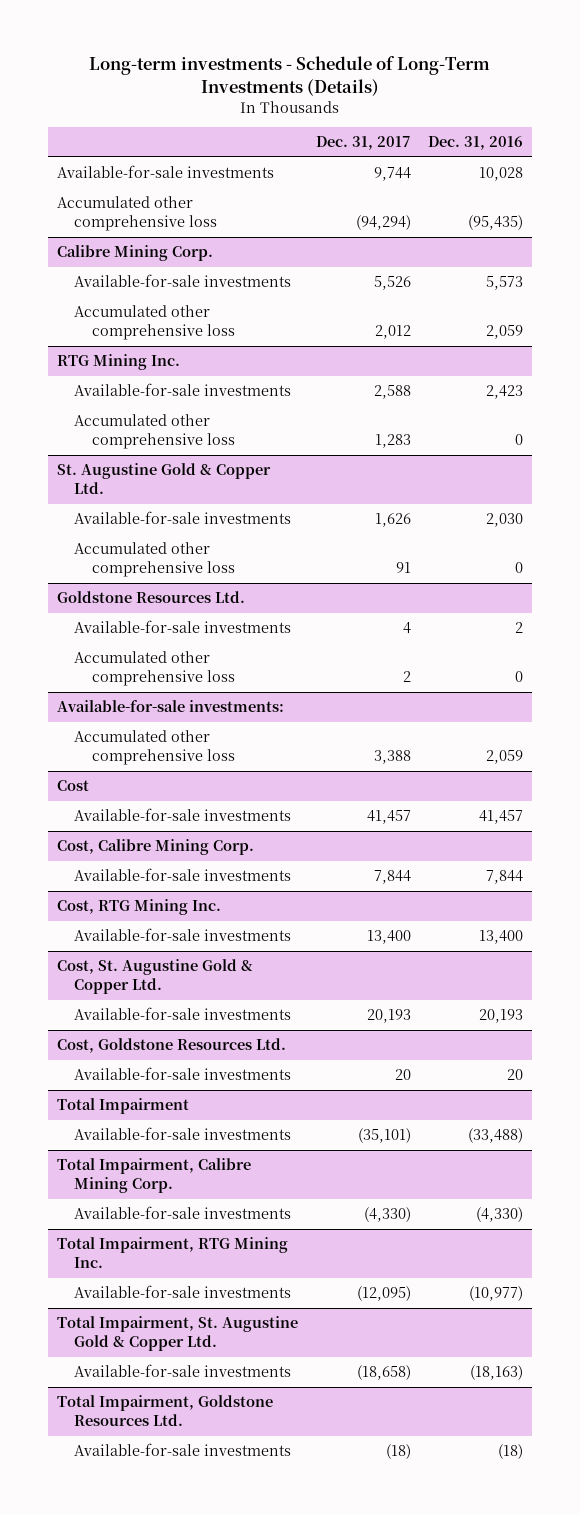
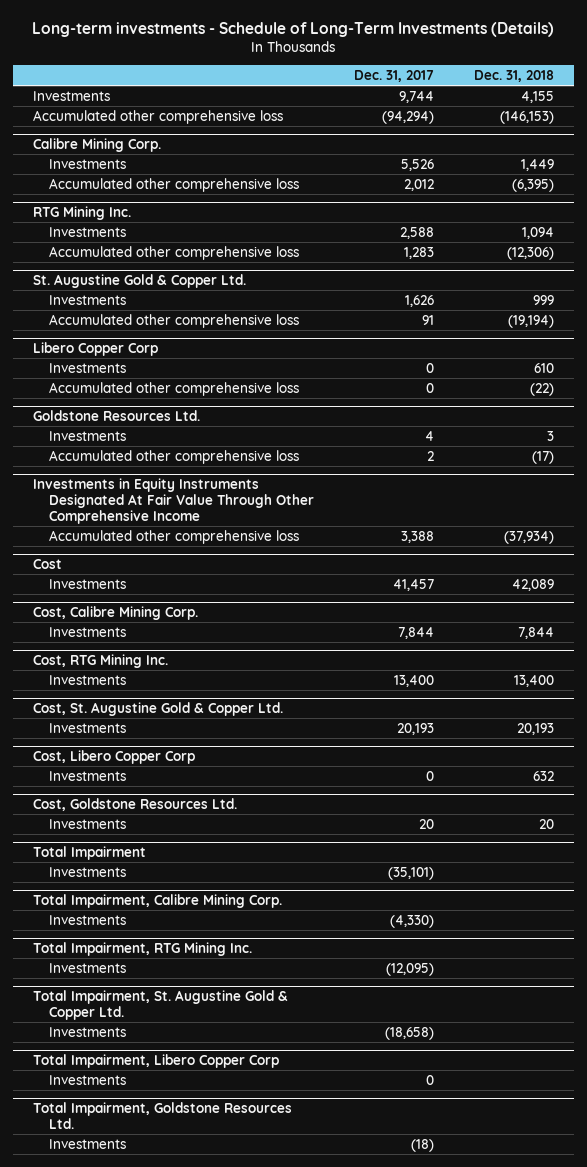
- | Dec. 31, 2017 | Dec. 31, 2016
+ | Dec. 31, 2017 | Dec. 31, 2018
- Available-for-sale investments | 9,744 | 10,028
+ Investments | 9,744 | 4,155
@ Calibre Mining Corp.
- Available-for-sale investments | 5,526 | 5,573
+ Investments | 5,526 | 1,449
@ RTG Mining Inc.
- Available-for-sale investments | 2,588 | 2,423
+ Investments | 2,588 | 1,094
@ St. Augustine Gold & Copper Ltd.
- Available-for-sale investments | 1,626 | 2,030
+ Investments | 1,626 | 999
+ Libero Copper Corp
+ Investments | 0 | 610
+ Accumulated other comprehensive loss | 0 | (22)
@ Goldstone Resources Ltd.
- Available-for-sale investments | 4 | 2
+ Investments | 4 | 3
- Available-for-sale investments:
+ Investments in Equity Instruments Designated At Fair Value Through Other Comprehensive Income
@ Cost
- Available-for-sale investments | 41,457 | 41,457
+ Investments | 41,457 | 42,089
@ Cost, Calibre Mining Corp.
- Available-for-sale investments | 7,844 | 7,844
+ Investments | 7,844 | 7,844
@ Cost, RTG Mining Inc.
- Available-for-sale investments | 13,400 | 13,400
+ Investments | 13,400 | 13,400
@ Cost, St. Augustine Gold & Copper Ltd.
- Available-for-sale investments | 20,193 | 20,193
+ Investments | 20,193 | 20,193
+ Cost, Libero Copper Corp
+ Investments | 0 | 632
@ Cost, Goldstone Resources Ltd.
- Available-for-sale investments | 20 | 20
+ Investments | 20 | 20
@ Total Impairment
- Available-for-sale investments | (35,101) | (33,488)
+ Investments | (35,101) |
@ Total Impairment, Calibre Mining Corp.
- Available-for-sale investments | (4,330) | (4,330)
+ Investments | (4,330) |
@ Total Impairment, RTG Mining Inc.
- Available-for-sale investments | (12,095) | (10,977)
+ Investments | (12,095) |
@ Total Impairment, St. Augustine Gold & Copper Ltd.
- Available-for-sale investments | (18,658) | (18,163)
+ Investments | (18,658) |
+ Total Impairment, Libero Copper Corp
+ Investments | 0 |
@ Total Impairment, Goldstone Resources Ltd.
- Available-for-sale investments | (18) | (18)
+ Investments | (18) |

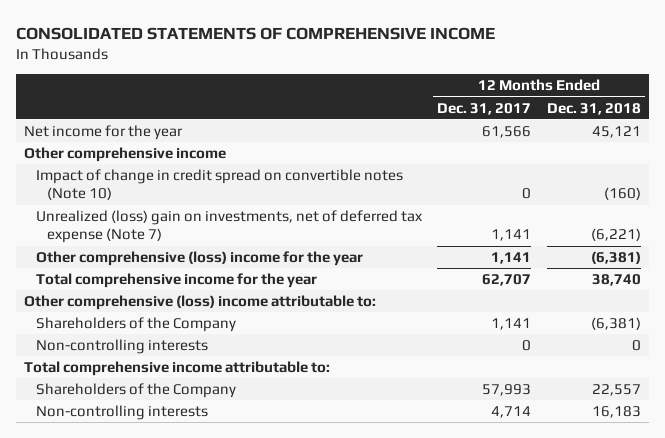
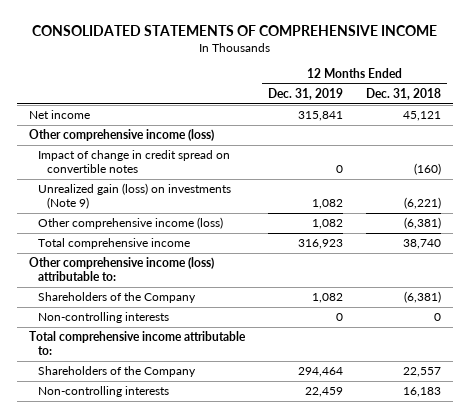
- | 12 Months Ended Dec. 31, 2017 | 12 Months Ended Dec. 31, 2018
+ | 12 Months Ended Dec. 31, 2019 | 12 Months Ended Dec. 31, 2018
- Net income for the year | 61,566 | 45,121
- Other comprehensive income
- Impact of change in credit spread on convertible notes (Note 10) | 0 | (160)
- Unrealized (loss) gain on investments, net of deferred tax expense (Note 7) | 1,141 | (6,221)
- Other comprehensive (loss) income for the year | 1,141 | (6,381)
- Total comprehensive income for the year | 62,707 | 38,740
- Other comprehensive (loss) income attributable to:
+ Net income | 315,841 | 45,121
+ Other comprehensive income (loss)
+ Impact of change in credit spread on convertible notes | 0 | (160)
+ Unrealized gain (loss) on investments (Note 9) | 1,082 | (6,221)
+ Other comprehensive income (loss) | 1,082 | (6,381)
+ Total comprehensive income | 316,923 | 38,740
+ Other comprehensive income (loss) attributable to:

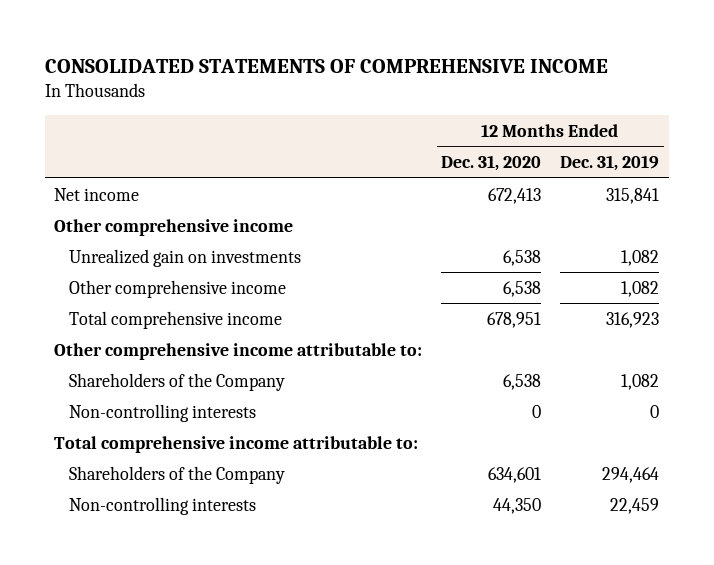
- | 12 Months Ended Dec. 31, 2019 | 12 Months Ended Dec. 31, 2018
+ | 12 Months Ended Dec. 31, 2020 | 12 Months Ended Dec. 31, 2019
- Other comprehensive income (loss)
- Impact of change in credit spread on convertible notes | 0 | (160)
- Unrealized gain (loss) on investments (Note 9) | 1,082 | (6,221)
- Other comprehensive income (loss) | 1,082 | (6,381)
+ Other comprehensive income
+ Unrealized gain on investments | 6,538 | 1,082
+ Other comprehensive income | 6,538 | 1,082
- Other comprehensive income (loss) attributable to:
+ Other comprehensive income attributable to:

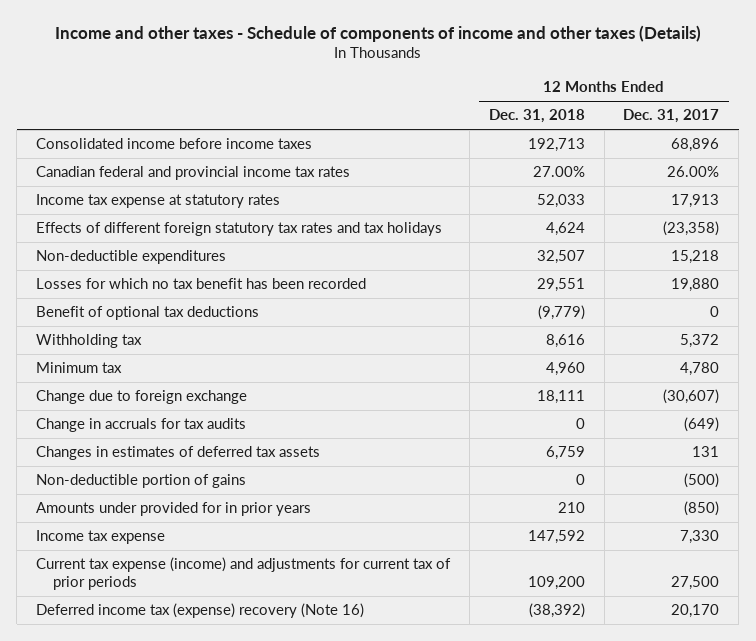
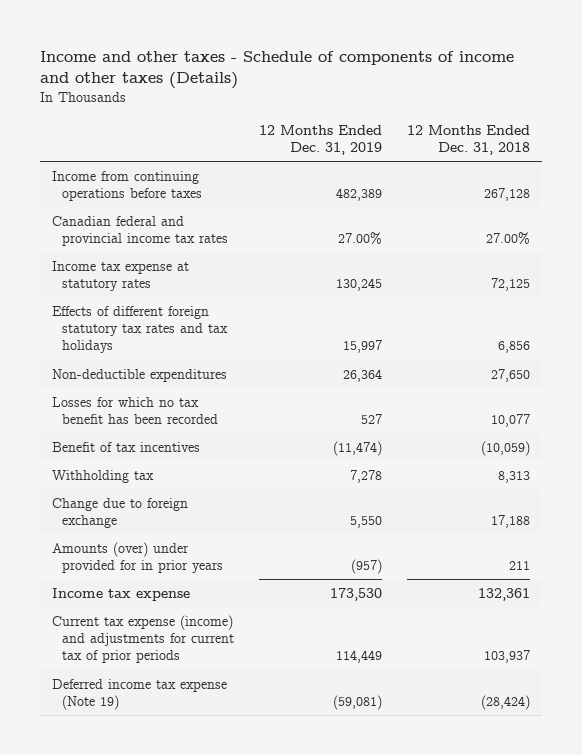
- | 12 Months Ended Dec. 31, 2018 | 12 Months Ended Dec. 31, 2017
+ | 12 Months Ended Dec. 31, 2019 | 12 Months Ended Dec. 31, 2018
- Consolidated income before income taxes | 192,713 | 68,896
+ Income from continuing operations before taxes | 482,389 | 267,128
- Income tax expense at statutory rates | 52,033 | 17,913
- Effects of different foreign statutory tax rates and tax holidays | 4,624 | (23,358)
- Non-deductible expenditures | 32,507 | 15,218
- Losses for which no tax benefit has been recorded | 29,551 | 19,880
- Benefit of optional tax deductions | (9,779) | 0
- Withholding tax | 8,616 | 5,372
- Minimum tax | 4,960 | 4,780
- Change due to foreign exchange | 18,111 | (30,607)
- Change in accruals for tax audits | 0 | (649)
- Changes in estimates of deferred tax assets | 6,759 | 131
- Non-deductible portion of gains | 0 | (500)
- Amounts under provided for in prior years | 210 | (850)
- Income tax expense | 147,592 | 7,330
- Current tax expense (income) and adjustments for current tax of prior periods | 109,200 | 27,500
- Deferred income tax (expense) recovery (Note 16) | (38,392) | 20,170
+ Income tax expense at statutory rates | 130,245 | 72,125
+ Effects of different foreign statutory tax rates and tax holidays | 15,997 | 6,856
+ Non-deductible expenditures | 26,364 | 27,650
+ Losses for which no tax benefit has been recorded | 527 | 10,077
+ Benefit of tax incentives | (11,474) | (10,059)
+ Withholding tax | 7,278 | 8,313
+ Change due to foreign exchange | 5,550 | 17,188
+ Amounts (over) under provided for in prior years | (957) | 211
+ Income tax expense | 173,530 | 132,361
+ Current tax expense (income) and adjustments for current tax of prior periods | 114,449 | 103,937
+ Deferred income tax expense (Note 19) | (59,081) | (28,424)

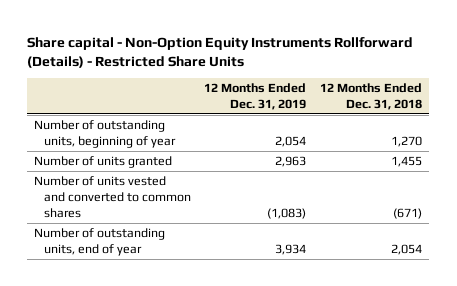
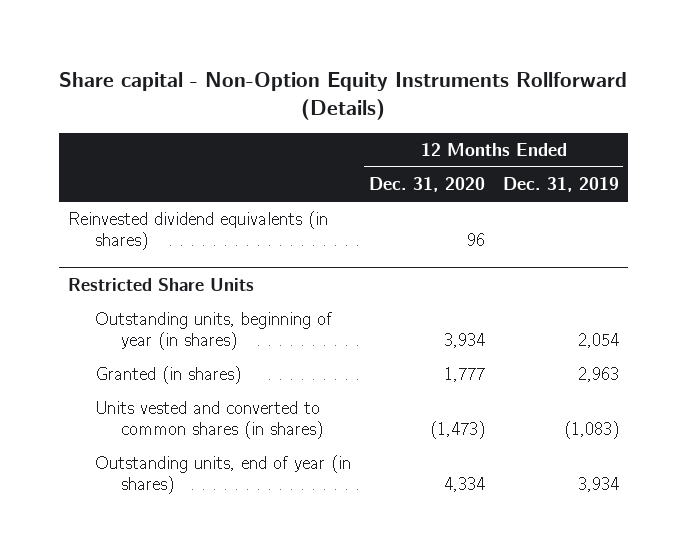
- Share capital - Non-Option Equity Instruments Rollforward (Details) - Restricted Share Units
+ Share capital - Non-Option Equity Instruments Rollforward (Details)
- | 12 Months Ended Dec. 31, 2019 | 12 Months Ended Dec. 31, 2018
+ | 12 Months Ended Dec. 31, 2020 | 12 Months Ended Dec. 31, 2019
- Number of outstanding units, beginning of year | 2,054 | 1,270
- Number of units granted | 2,963 | 1,455
- Number of units vested and converted to common shares | (1,083) | (671)
- Number of outstanding units, end of year | 3,934 | 2,054
+ Reinvested dividend equivalents (in shares) | 96 |
+ Restricted Share Units
+ Outstanding units, beginning of year (in shares) | 3,934 | 2,054
+ Granted (in shares) | 1,777 | 2,963
+ Units vested and converted to common shares (in shares) | (1,473) | (1,083)
+ Outstanding units, end of year (in shares) | 4,334 | 3,934

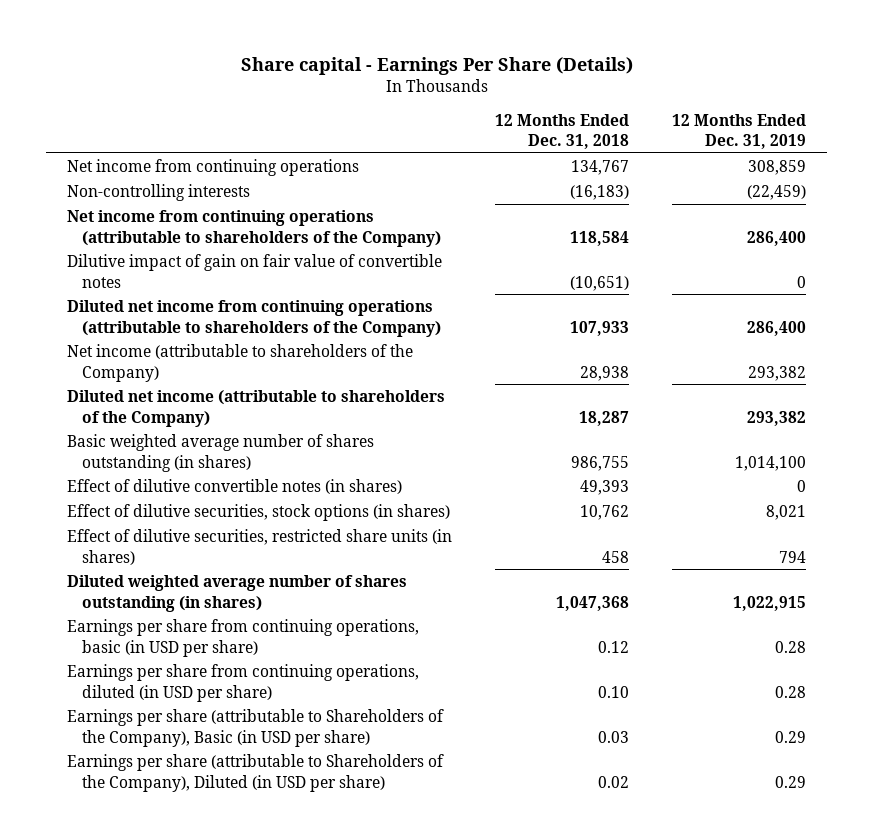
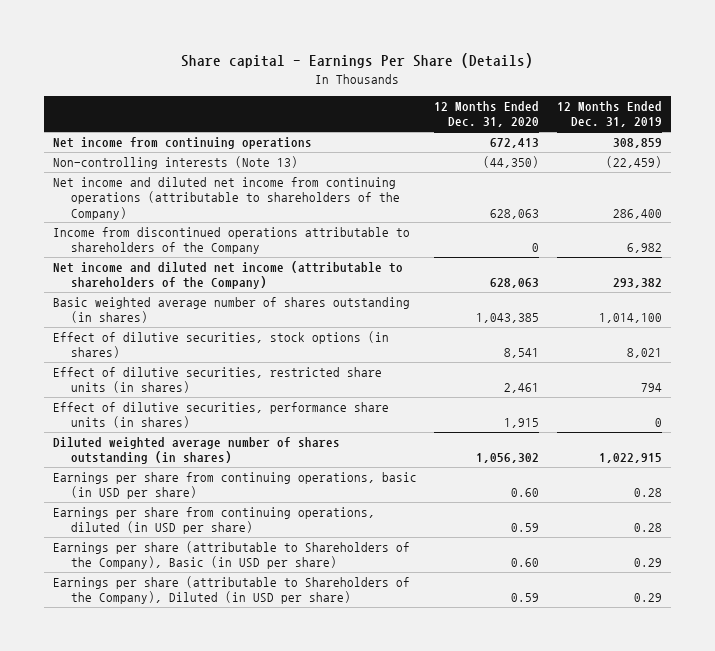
- | 12 Months Ended Dec. 31, 2018 | 12 Months Ended Dec. 31, 2019
+ | 12 Months Ended Dec. 31, 2020 | 12 Months Ended Dec. 31, 2019
- Non-controlling interests | (16,183) | (22,459)
- Net income from continuing operations (attributable to shareholders of the Company) | 118,584 | 286,400
- Dilutive impact of gain on fair value of convertible notes | (10,651) | 0
- Diluted net income from continuing operations (attributable to shareholders of the Company) | 107,933 | 286,400
- Net income (attributable to shareholders of the Company) | 28,938 | 293,382
- Diluted net income (attributable to shareholders of the Company) | 18,287 | 293,382
+ Non-controlling interests (Note 13) | (44,350) | (22,459)
+ Net income and diluted net income from continuing operations (attributable to shareholders of the Company) | 628,063 | 286,400
+ Income from discontinued operations attributable to shareholders of the Company | 0 | 6,982
+ Net income and diluted net income (attributable to shareholders of the Company) | 628,063 | 293,382
- Effect of dilutive convertible notes (in shares) | 49,393 | 0
+ Effect of dilutive securities, performance share units (in shares) | 1,915 | 0

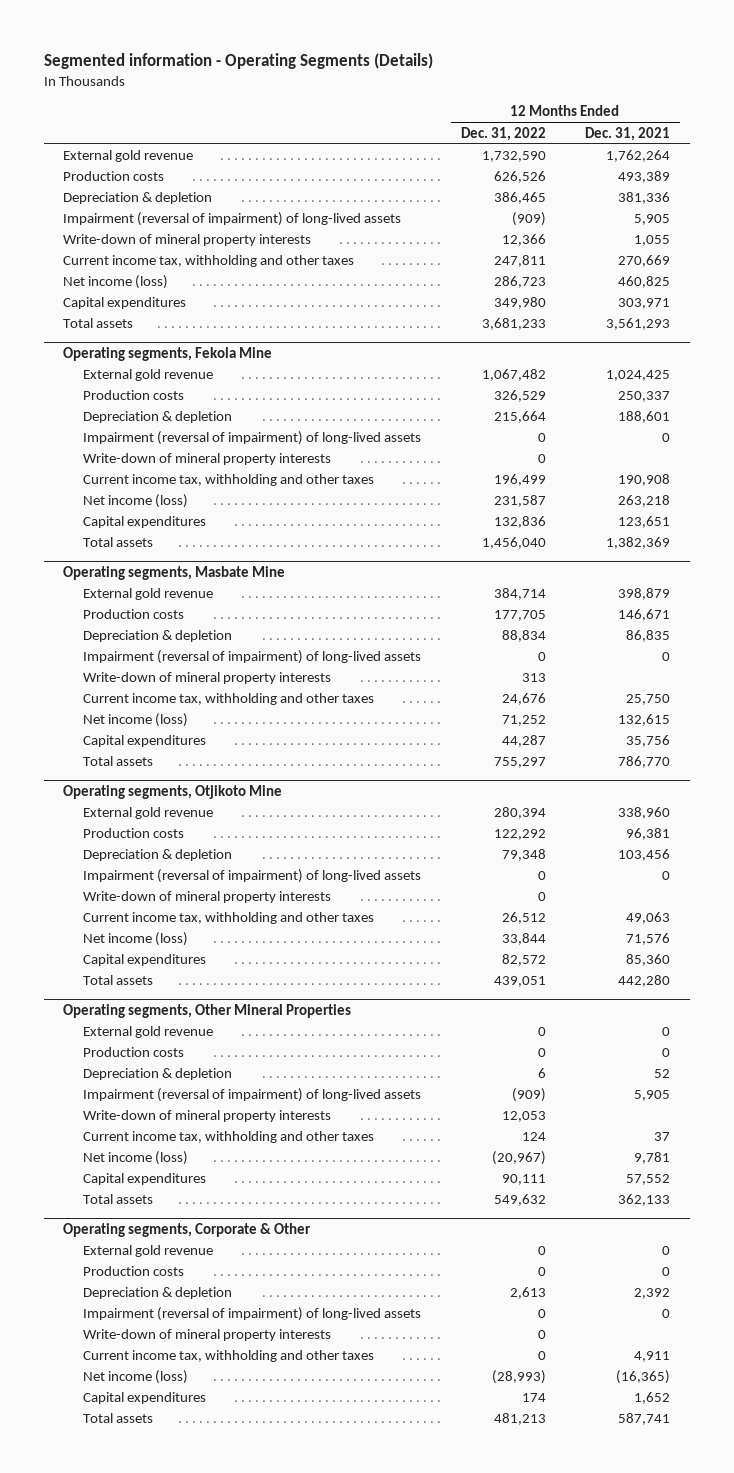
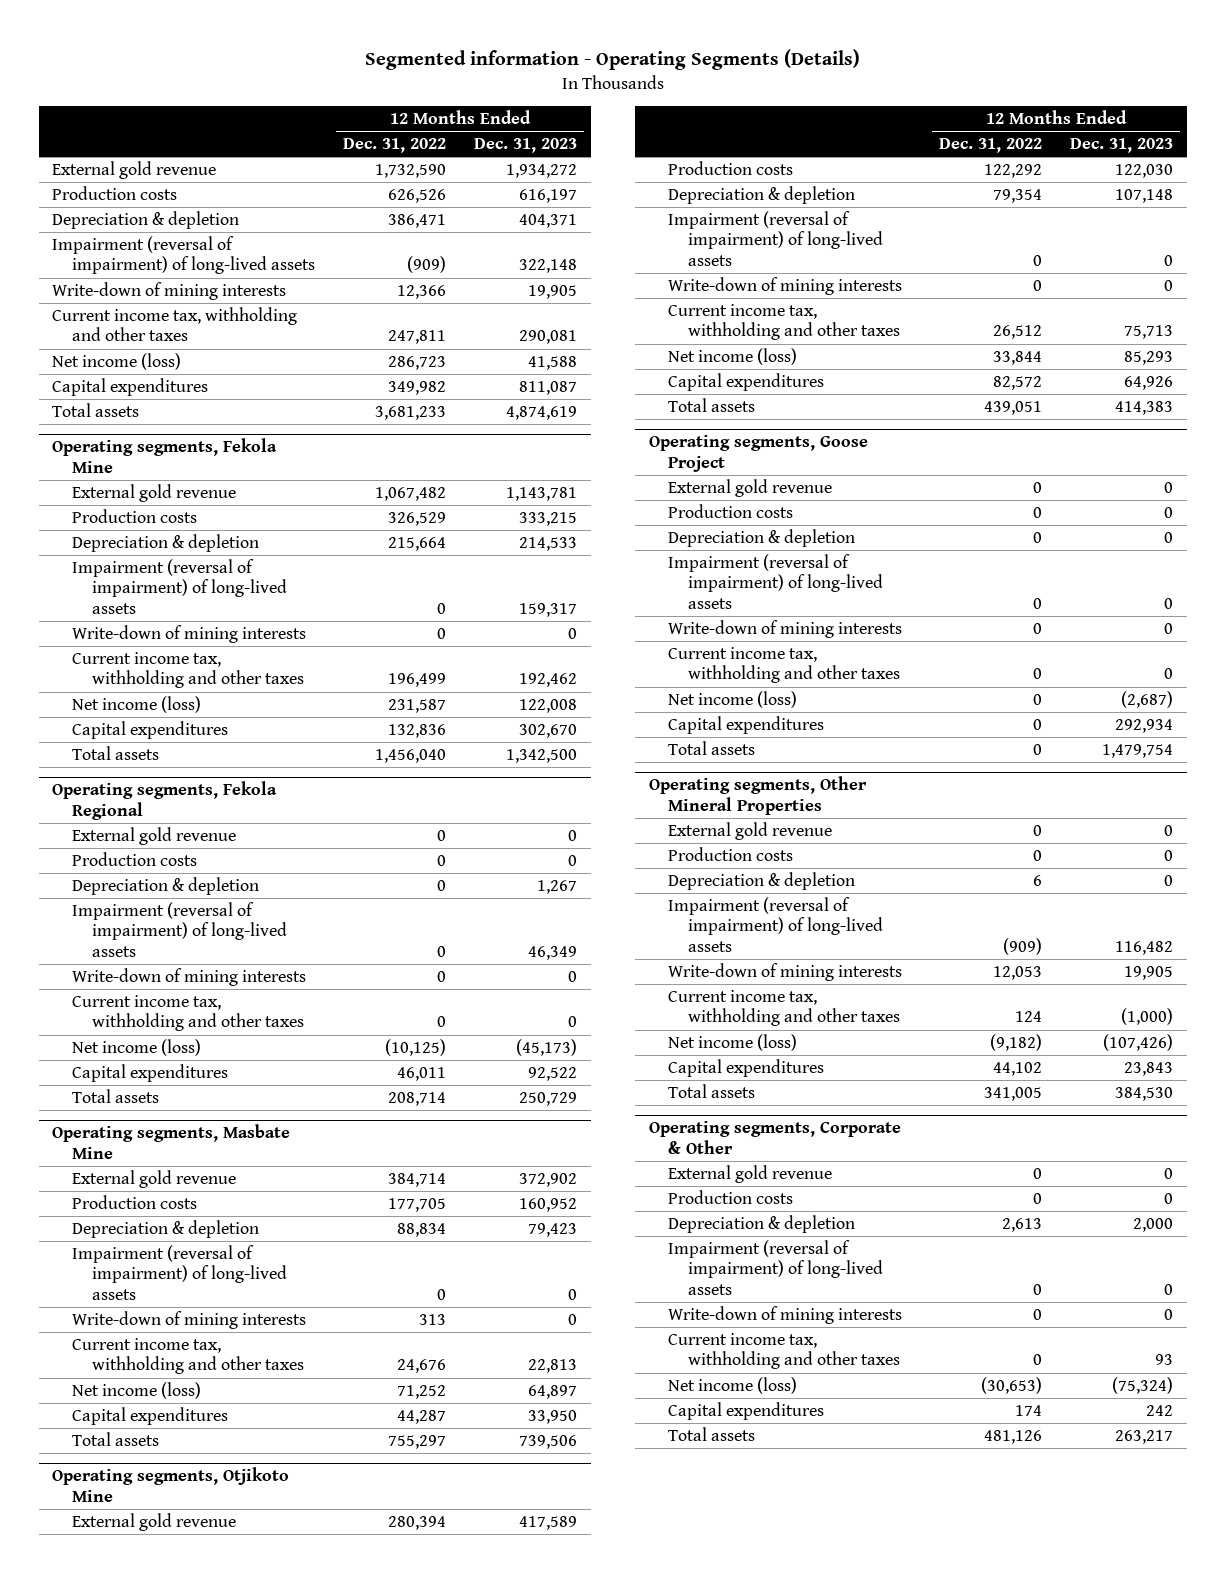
- | 12 Months Ended Dec. 31, 2022 | 12 Months Ended Dec. 31, 2021
+ | 12 Months Ended Dec. 31, 2022 | 12 Months Ended Dec. 31, 2023
- Depreciation & depletion | 386,465 | 381,336
+ Depreciation & depletion | 386,471 | 404,371
- Write-down of mineral property interests | 12,366 | 1,055
+ Write-down of mining interests | 12,366 | 19,905
- Capital expenditures | 349,980 | 303,971
+ Capital expenditures | 349,982 | 811,087
@ Operating segments, Fekola Mine
- Write-down of mineral property interests | 0 |
+ Write-down of mining interests | 0 | 0
+ Operating segments, Fekola Regional
+ External gold revenue | 0 | 0
+ Production costs | 0 | 0
+ Depreciation & depletion | 0 | 1,267
+ Impairment (reversal of impairment) of long-lived assets | 0 | 46,349
+ Write-down of mining interests | 0 | 0
+ Current income tax, withholding and other taxes | 0 | 0
+ Net income (loss) | (10,125) | (45,173)
+ Capital expenditures | 46,011 | 92,522
+ Total assets | 208,714 | 250,729
@ Operating segments, Masbate Mine
- Write-down of mineral property interests | 313 |
+ Write-down of mining interests | 313 | 0
@ Operating segments, Otjikoto Mine
- Depreciation & depletion | 79,348 | 103,456
+ Depreciation & depletion | 79,354 | 107,148
- Write-down of mineral property interests | 0 |
+ Write-down of mining interests | 0 | 0
+ Operating segments, Goose Project
+ External gold revenue | 0 | 0
+ Production costs | 0 | 0
+ Depreciation & depletion | 0 | 0
+ Impairment (reversal of impairment) of long-lived assets | 0 | 0
+ Write-down of mining interests | 0 | 0
+ Current income tax, withholding and other taxes | 0 | 0
+ Net income (loss) | 0 | (2,687)
+ Capital expenditures | 0 | 292,934
+ Total assets | 0 | 1,479,754
@ Operating segments, Other Mineral Properties
- Write-down of mineral property interests | 12,053 |
+ Write-down of mining interests | 12,053 | 19,905
- Net income (loss) | (20,967) | 9,781
- Capital expenditures | 90,111 | 57,552
- Total assets | 549,632 | 362,133
+ Net income (loss) | (9,182) | (107,426)
+ Capital expenditures | 44,102 | 23,843
+ Total assets | 341,005 | 384,530
@ Operating segments, Corporate & Other
- Write-down of mineral property interests | 0 |
+ Write-down of mining interests | 0 | 0
- Net income (loss) | (28,993) | (16,365)
+ Net income (loss) | (30,653) | (75,324)
- Total assets | 481,213 | 587,741
+ Total assets | 481,126 | 263,217

